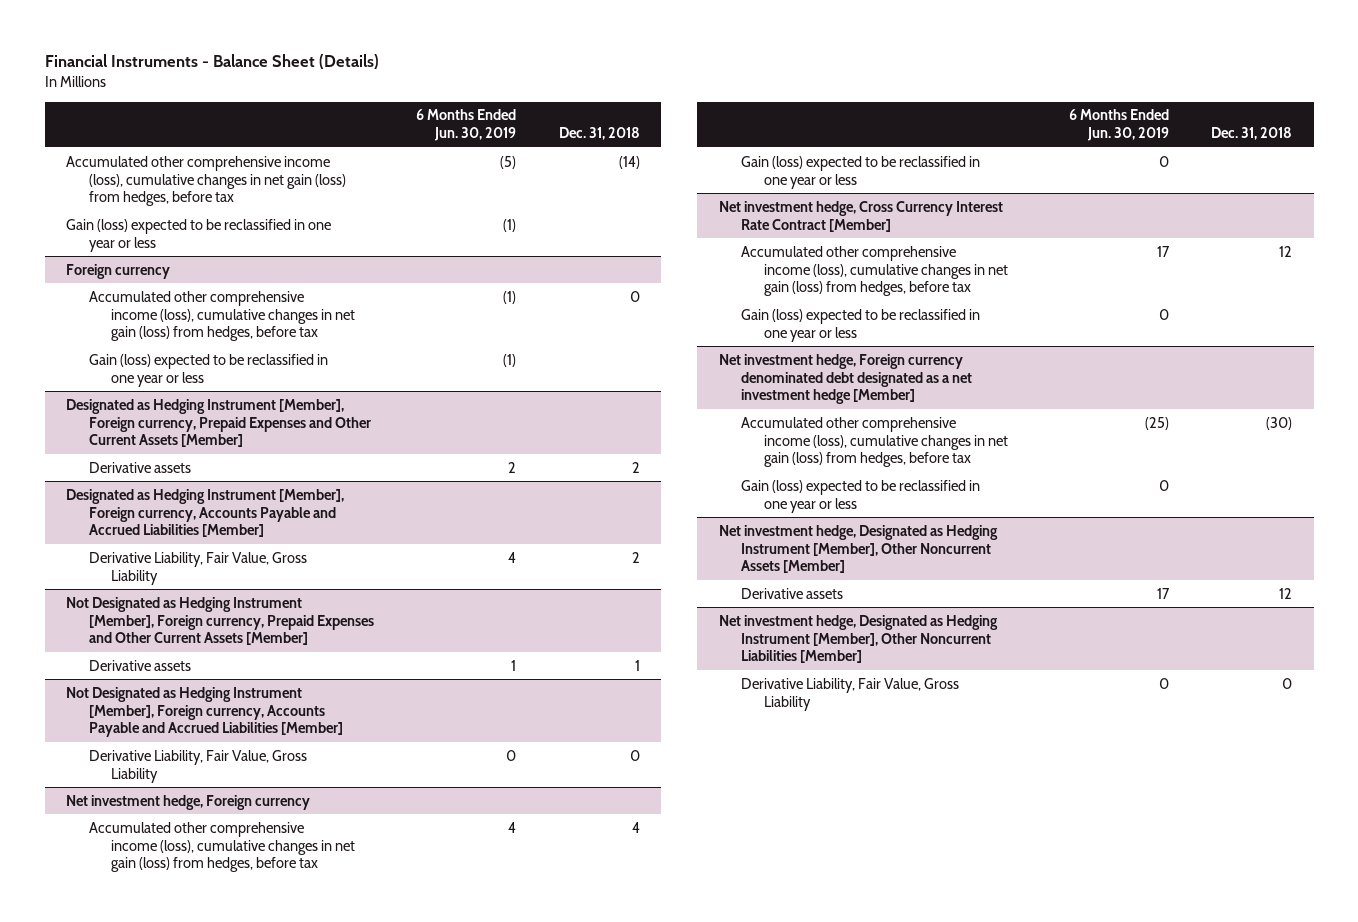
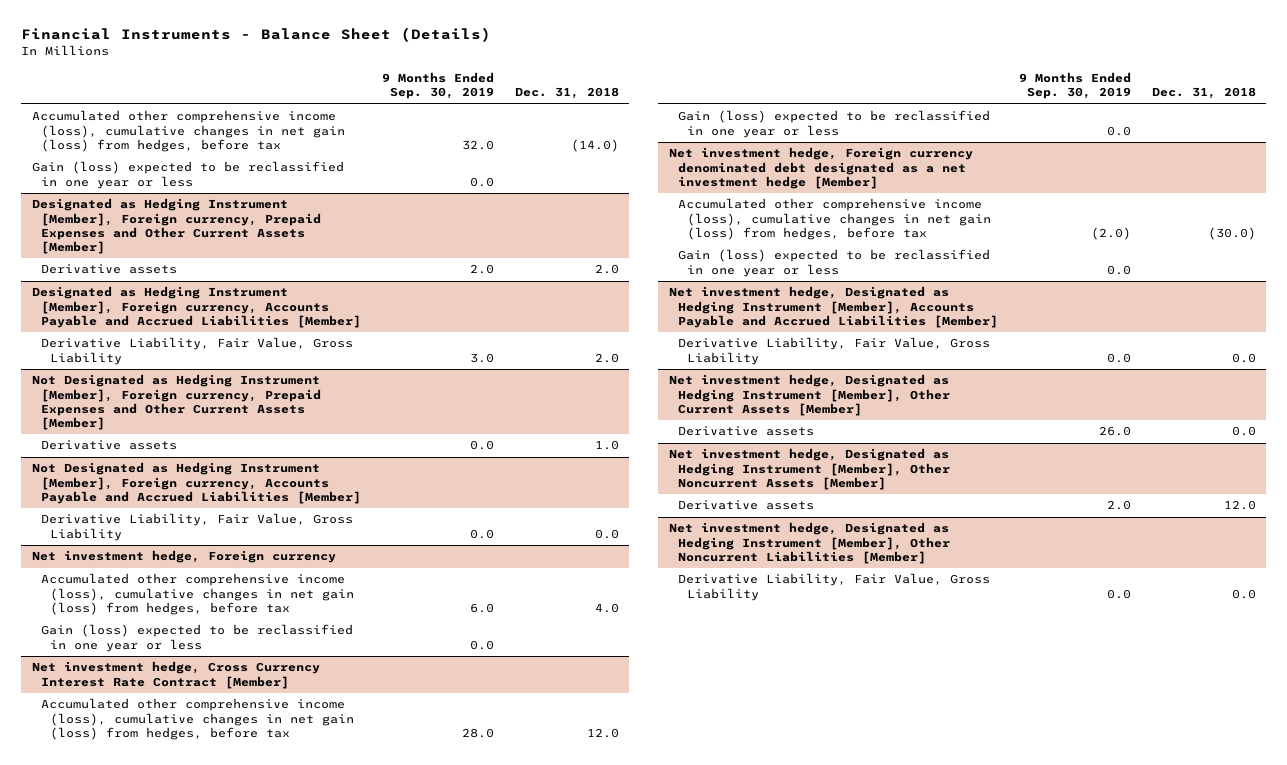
- | 6 Months Ended Jun. 30, 2019 | Dec. 31, 2018
+ | 9 Months Ended Sep. 30, 2019 | Dec. 31, 2018
- Accumulated other comprehensive income (loss), cumulative changes in net gain (loss) from hedges, before tax | (5) | (14)
- Gain (loss) expected to be reclassified in one year or less | (1) |
- Foreign currency
- Accumulated other comprehensive income (loss), cumulative changes in net gain (loss) from hedges, before tax | (1) | 0
+ Accumulated other comprehensive income (loss), cumulative changes in net gain (loss) from hedges, before tax | 32.0 | (14.0)
@ Designated as Hedging Instrument [Member], Foreign currency, Prepaid Expenses and Other Current Assets [Member]
- Derivative assets | 2 | 2
+ Derivative assets | 2.0 | 2.0
@ Designated as Hedging Instrument [Member], Foreign currency, Accounts Payable and Accrued Liabilities [Member]
- Derivative Liability, Fair Value, Gross Liability | 4 | 2
+ Derivative Liability, Fair Value, Gross Liability | 3.0 | 2.0
@ Not Designated as Hedging Instrument [Member], Foreign currency, Prepaid Expenses and Other Current Assets [Member]
- Derivative assets | 1 | 1
+ Derivative assets | 0.0 | 1.0
@ Not Designated as Hedging Instrument [Member], Foreign currency, Accounts Payable and Accrued Liabilities [Member]
- Derivative Liability, Fair Value, Gross Liability | 0 | 0
+ Derivative Liability, Fair Value, Gross Liability | 0.0 | 0.0
@ Net investment hedge, Foreign currency
- Accumulated other comprehensive income (loss), cumulative changes in net gain (loss) from hedges, before tax | 4 | 4
+ Accumulated other comprehensive income (loss), cumulative changes in net gain (loss) from hedges, before tax | 6.0 | 4.0
@ Net investment hedge, Cross Currency Interest Rate Contract [Member]
- Accumulated other comprehensive income (loss), cumulative changes in net gain (loss) from hedges, before tax | 17 | 12
+ Accumulated other comprehensive income (loss), cumulative changes in net gain (loss) from hedges, before tax | 28.0 | 12.0
@ Net investment hedge, Foreign currency denominated debt designated as a net investment hedge [Member]
- Accumulated other comprehensive income (loss), cumulative changes in net gain (loss) from hedges, before tax | (25) | (30)
+ Accumulated other comprehensive income (loss), cumulative changes in net gain (loss) from hedges, before tax | (2.0) | (30.0)
+ Net investment hedge, Designated as Hedging Instrument [Member], Accounts Payable and Accrued Liabilities [Member]
+ Derivative Liability, Fair Value, Gross Liability | 0.0 | 0.0
+ Net investment hedge, Designated as Hedging Instrument [Member], Other Current Assets [Member]
+ Derivative assets | 26.0 | 0.0
@ Net investment hedge, Designated as Hedging Instrument [Member], Other Noncurrent Assets [Member]
- Derivative assets | 17 | 12
+ Derivative assets | 2.0 | 12.0
@ Net investment hedge, Designated as Hedging Instrument [Member], Other Noncurrent Liabilities [Member]
- Derivative Liability, Fair Value, Gross Liability | 0 | 0
+ Derivative Liability, Fair Value, Gross Liability | 0.0 | 0.0

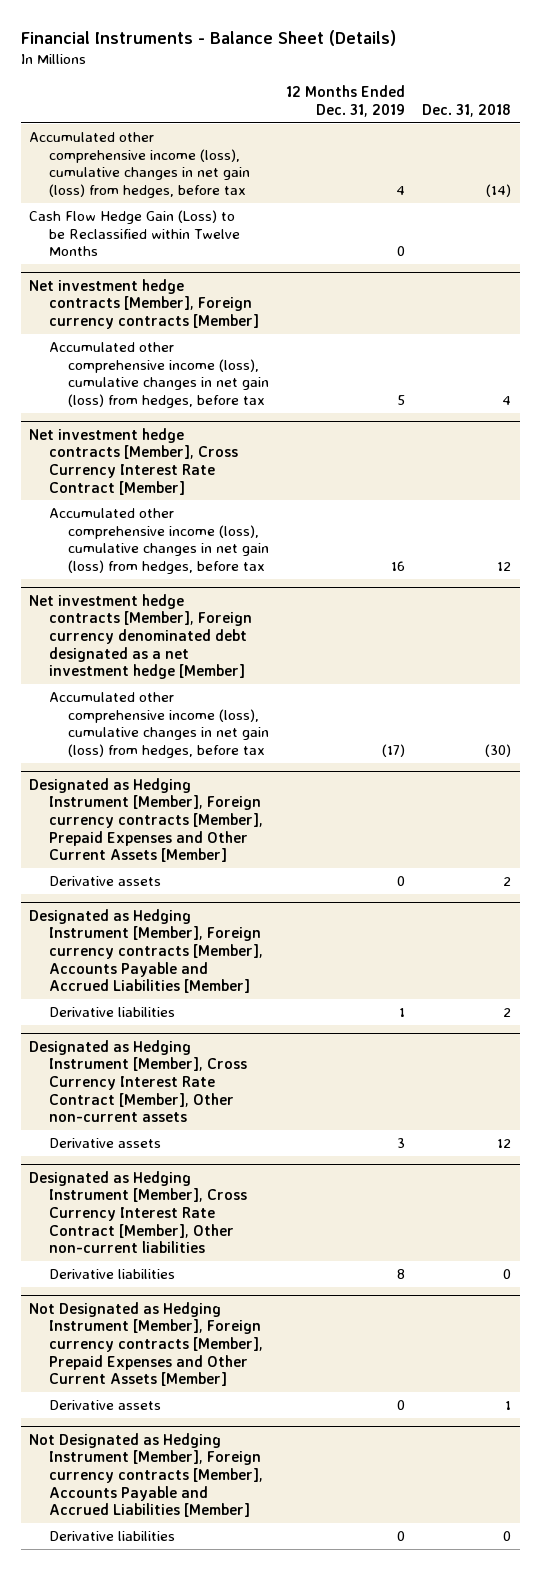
- | 9 Months Ended Sep. 30, 2019 | Dec. 31, 2018
+ | 12 Months Ended Dec. 31, 2019 | Dec. 31, 2018
- Accumulated other comprehensive income (loss), cumulative changes in net gain (loss) from hedges, before tax | 32.0 | (14.0)
- Gain (loss) expected to be reclassified in one year or less | 0.0 |
- Designated as Hedging Instrument [Member], Foreign currency, Prepaid Expenses and Other Current Assets [Member]
- Derivative assets | 2.0 | 2.0
- Designated as Hedging Instrument [Member], Foreign currency, Accounts Payable and Accrued Liabilities [Member]
- Derivative Liability, Fair Value, Gross Liability | 3.0 | 2.0
- Not Designated as Hedging Instrument [Member], Foreign currency, Prepaid Expenses and Other Current Assets [Member]
- Derivative assets | 0.0 | 1.0
- Not Designated as Hedging Instrument [Member], Foreign currency, Accounts Payable and Accrued Liabilities [Member]
- Derivative Liability, Fair Value, Gross Liability | 0.0 | 0.0
- Net investment hedge, Foreign currency
- Accumulated other comprehensive income (loss), cumulative changes in net gain (loss) from hedges, before tax | 6.0 | 4.0
- Gain (loss) expected to be reclassified in one year or less | 0.0 |
- Net investment hedge, Cross Currency Interest Rate Contract [Member]
- Accumulated other comprehensive income (loss), cumulative changes in net gain (loss) from hedges, before tax | 28.0 | 12.0
- Gain (loss) expected to be reclassified in one year or less | 0.0 |
- Net investment hedge, Foreign currency denominated debt designated as a net investment hedge [Member]
- Accumulated other comprehensive income (loss), cumulative changes in net gain (loss) from hedges, before tax | (2.0) | (30.0)
- Gain (loss) expected to be reclassified in one year or less | 0.0 |
- Net investment hedge, Designated as Hedging Instrument [Member], Accounts Payable and Accrued Liabilities [Member]
- Derivative Liability, Fair Value, Gross Liability | 0.0 | 0.0
- Net investment hedge, Designated as Hedging Instrument [Member], Other Current Assets [Member]
- Derivative assets | 26.0 | 0.0
- Net investment hedge, Designated as Hedging Instrument [Member], Other Noncurrent Assets [Member]
- Derivative assets | 2.0 | 12.0
- Net investment hedge, Designated as Hedging Instrument [Member], Other Noncurrent Liabilities [Member]
- Derivative Liability, Fair Value, Gross Liability | 0.0 | 0.0
+ Accumulated other comprehensive income (loss), cumulative changes in net gain (loss) from hedges, before tax | 4 | (14)
+ Cash Flow Hedge Gain (Loss) to be Reclassified within Twelve Months | 0 |
+ Net investment hedge contracts [Member], Foreign currency contracts [Member]
+ Accumulated other comprehensive income (loss), cumulative changes in net gain (loss) from hedges, before tax | 5 | 4
+ Net investment hedge contracts [Member], Cross Currency Interest Rate Contract [Member]
+ Accumulated other comprehensive income (loss), cumulative changes in net gain (loss) from hedges, before tax | 16 | 12
+ Net investment hedge contracts [Member], Foreign currency denominated debt designated as a net investment hedge [Member]
+ Accumulated other comprehensive income (loss), cumulative changes in net gain (loss) from hedges, before tax | (17) | (30)
+ Designated as Hedging Instrument [Member], Foreign currency contracts [Member], Prepaid Expenses and Other Current Assets [Member]
+ Derivative assets | 0 | 2
+ Designated as Hedging Instrument [Member], Foreign currency contracts [Member], Accounts Payable and Accrued Liabilities [Member]
+ Derivative liabilities | 1 | 2
+ Designated as Hedging Instrument [Member], Cross Currency Interest Rate Contract [Member], Other non-current assets
+ Derivative assets | 3 | 12
+ Designated as Hedging Instrument [Member], Cross Currency Interest Rate Contract [Member], Other non-current liabilities
+ Derivative liabilities | 8 | 0
+ Not Designated as Hedging Instrument [Member], Foreign currency contracts [Member], Prepaid Expenses and Other Current Assets [Member]
+ Derivative assets | 0 | 1
+ Not Designated as Hedging Instrument [Member], Foreign currency contracts [Member], Accounts Payable and Accrued Liabilities [Member]
+ Derivative liabilities | 0 | 0

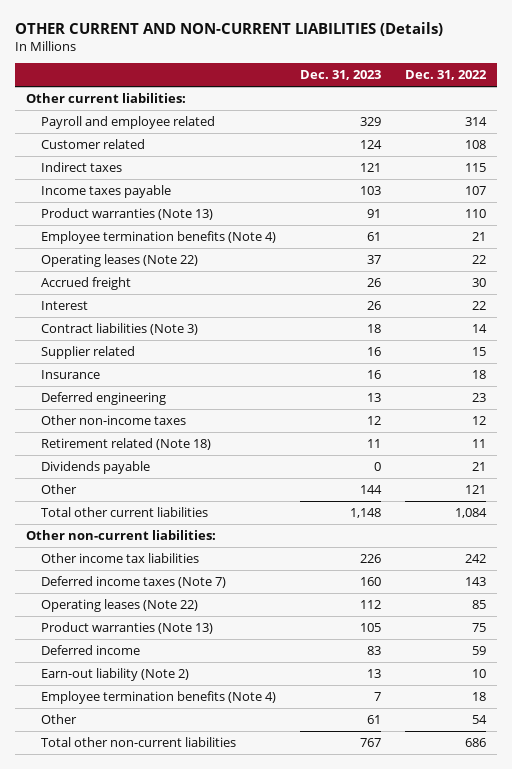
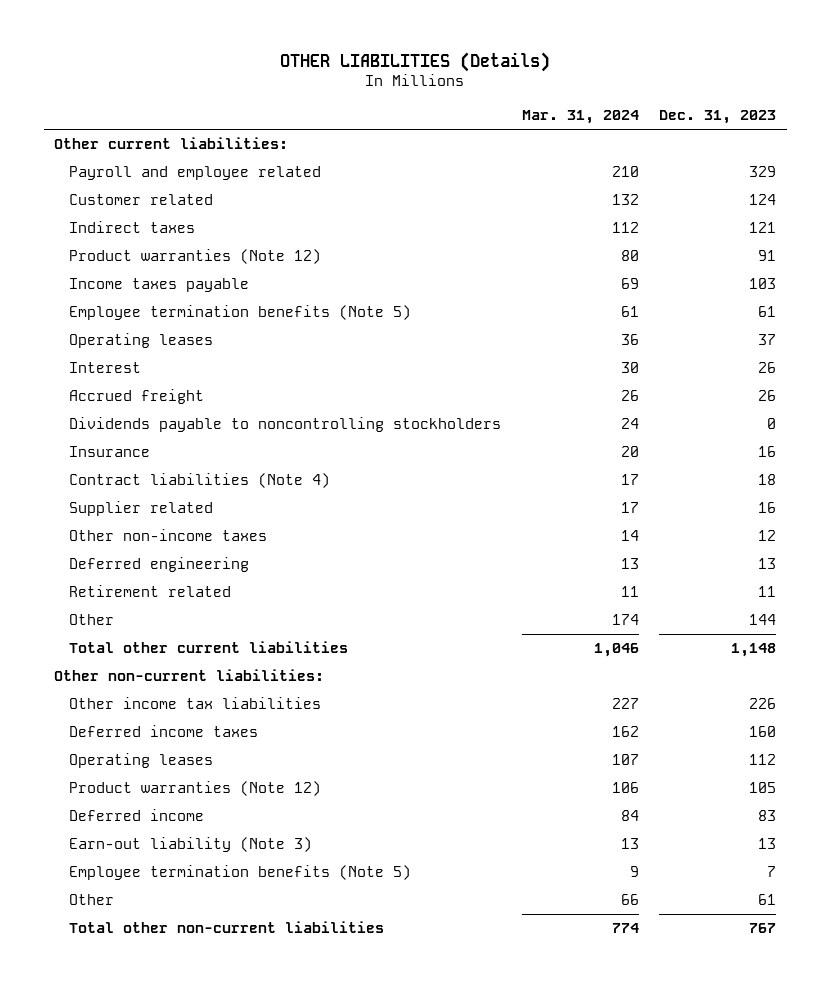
- OTHER CURRENT AND NON-CURRENT LIABILITIES (Details)
+ OTHER LIABILITIES (Details)
- | Dec. 31, 2023 | Dec. 31, 2022
+ | Mar. 31, 2024 | Dec. 31, 2023
+ Product warranties (Note 12) | 80 | 91
- Product warranties (Note 13) | 91 | 110
- Employee termination benefits (Note 4) | 61 | 21
- Operating leases (Note 22) | 37 | 22
+ Employee termination benefits (Note 5) | 61 | 61
+ Operating leases | 36 | 37
- Contract liabilities (Note 3) | 18 | 14
moved down: Accrued freight | 26 | 26
+ Dividends payable to noncontrolling stockholders | 24 | 0
+ Contract liabilities (Note 4) | 17 | 18
moved down: Supplier related | 17 | 16
- Retirement related (Note 18) | 11 | 11
- Dividends payable | 0 | 21
moved down: Deferred engineering | 13 | 13
+ Retirement related | 11 | 11
- Deferred income taxes (Note 7) | 160 | 143
- Operating leases (Note 22) | 112 | 85
- Product warranties (Note 13) | 105 | 75
+ Deferred income taxes | 162 | 160
+ Operating leases | 107 | 112
+ Product warranties (Note 12) | 106 | 105
- Earn-out liability (Note 2) | 13 | 10
- Employee termination benefits (Note 4) | 7 | 18
+ Earn-out liability (Note 3) | 13 | 13
+ Employee termination benefits (Note 5) | 9 | 7

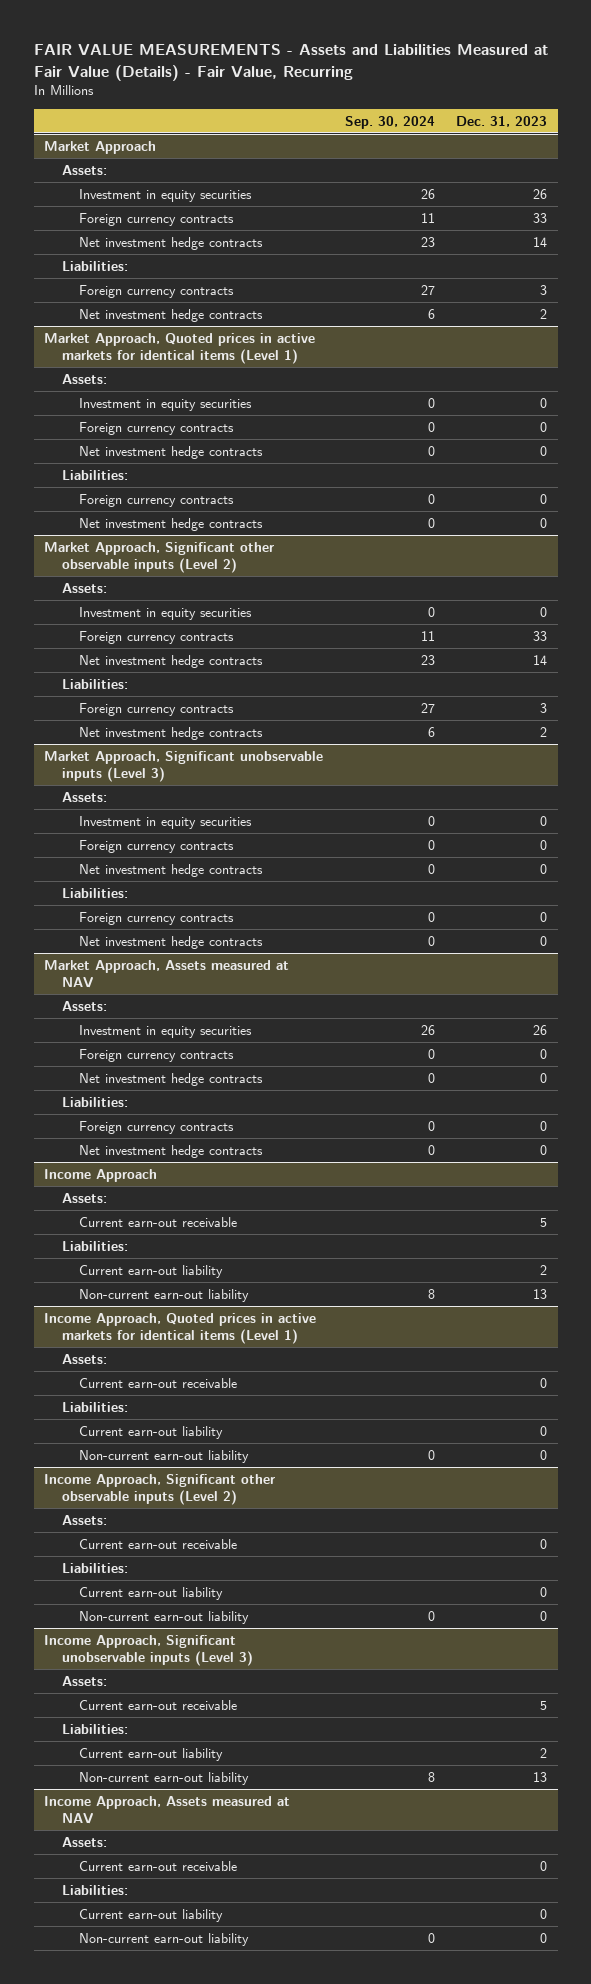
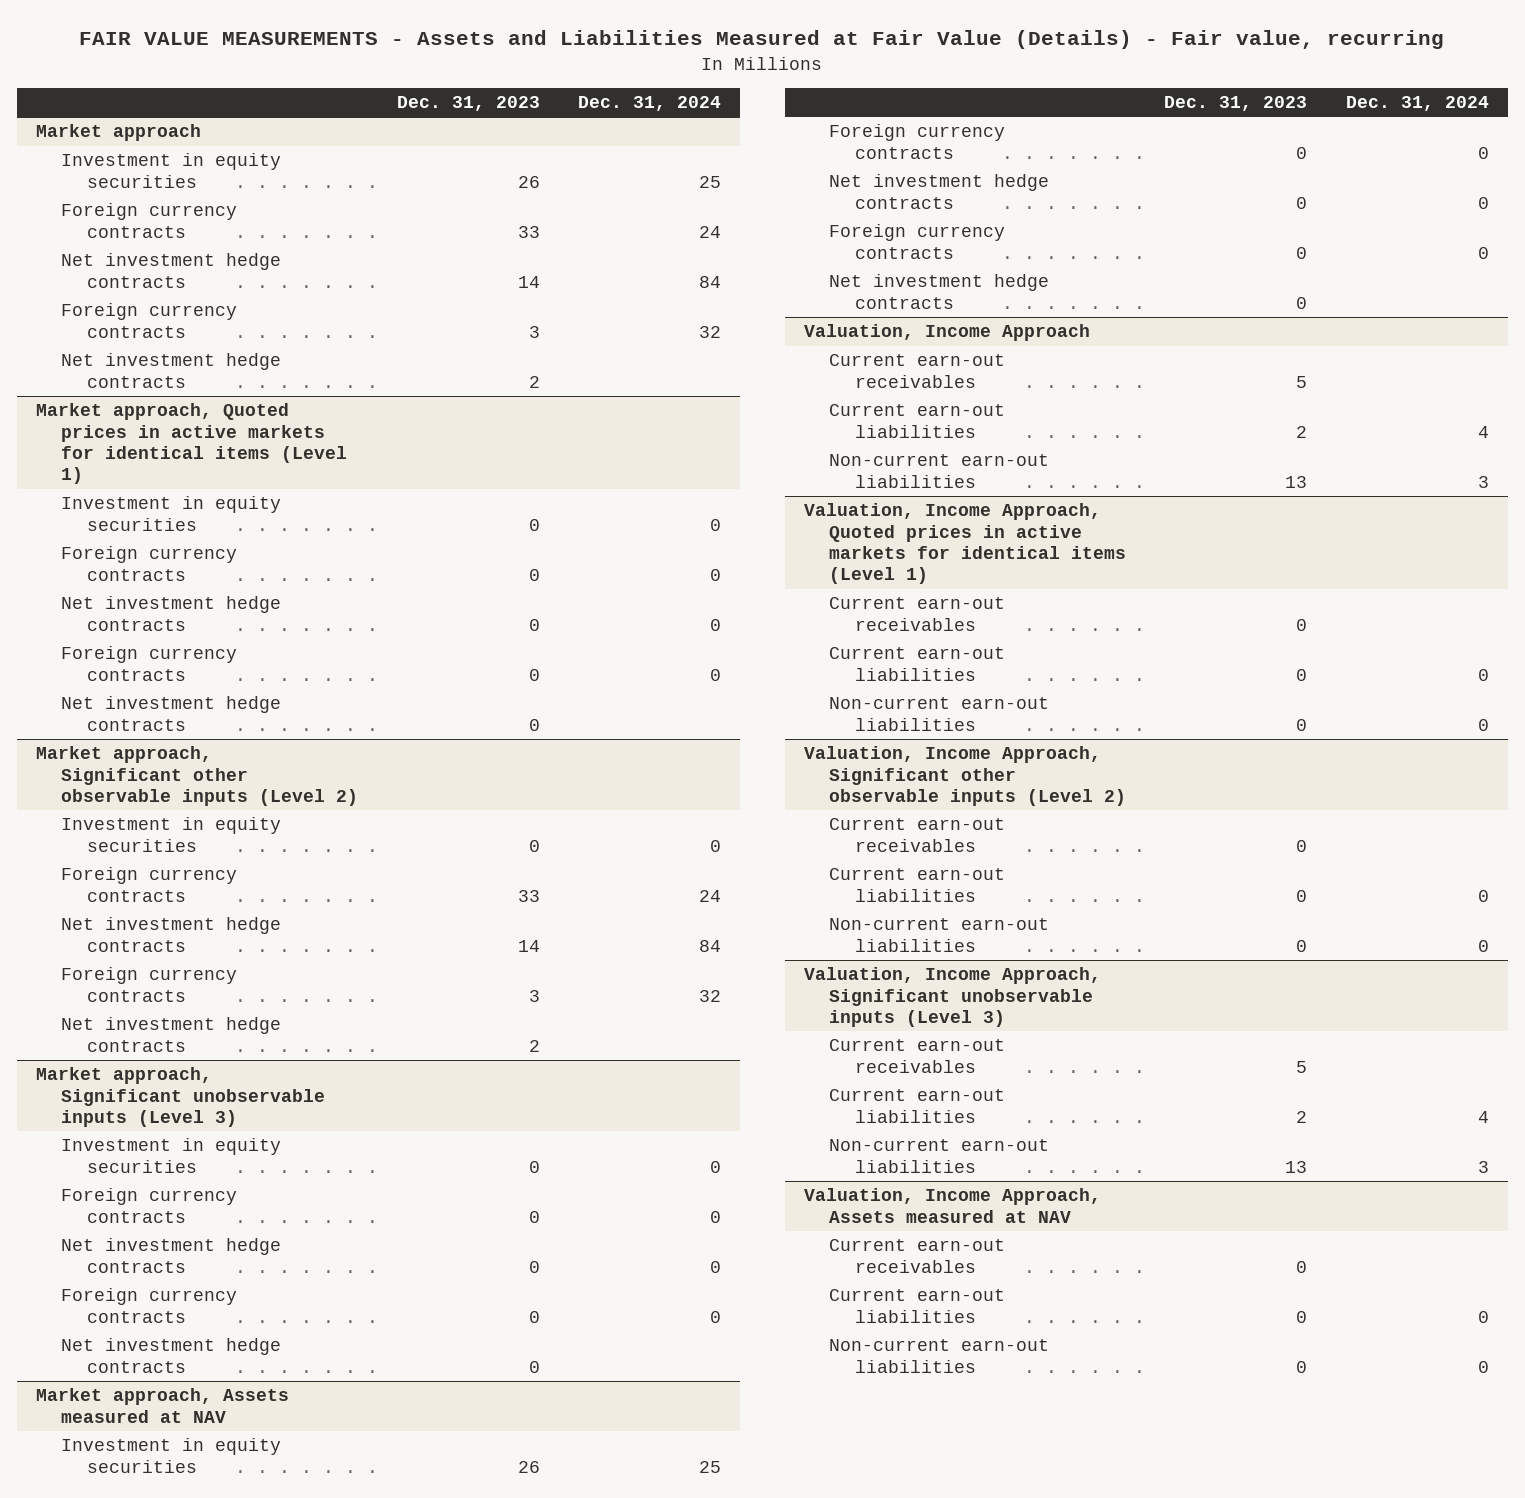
- FAIR VALUE MEASUREMENTS - Assets and Liabilities Measured at Fair Value (Details) - Fair Value, Recurring
+ FAIR VALUE MEASUREMENTS - Assets and Liabilities Measured at Fair Value (Details) - Fair value, recurring
- | Sep. 30, 2024 | Dec. 31, 2023
+ | Dec. 31, 2023 | Dec. 31, 2024
- Market Approach
- Assets:
+ Market approach
- Liabilities:
- Market Approach, Quoted prices in active markets for identical items (Level 1)
- Assets:
+ Market approach, Quoted prices in active markets for identical items (Level 1)
- Liabilities:
- Market Approach, Significant other observable inputs (Level 2)
- Assets:
+ Market approach, Significant other observable inputs (Level 2)
- Liabilities:
- Market Approach, Significant unobservable inputs (Level 3)
- Assets:
+ Market approach, Significant unobservable inputs (Level 3)
- Liabilities:
- Market Approach, Assets measured at NAV
- Assets:
+ Market approach, Assets measured at NAV
- Liabilities:
- Income Approach
- Assets:
- Current earn-out receivable | | 5
- Liabilities:
- Current earn-out liability | | 2
- Non-current earn-out liability | 8 | 13
- Income Approach, Quoted prices in active markets for identical items (Level 1)
- Assets:
- Current earn-out receivable | | 0
- Liabilities:
- Current earn-out liability | | 0
- Non-current earn-out liability | 0 | 0
- Income Approach, Significant other observable inputs (Level 2)
- Assets:
- Current earn-out receivable | | 0
- Liabilities:
- Current earn-out liability | | 0
- Non-current earn-out liability | 0 | 0
- Income Approach, Significant unobservable inputs (Level 3)
- Assets:
- Current earn-out receivable | | 5
- Liabilities:
- Current earn-out liability | | 2
- Non-current earn-out liability | 8 | 13
- Income Approach, Assets measured at NAV
- Assets:
- Current earn-out receivable | | 0
- Liabilities:
- Current earn-out liability | | 0
- Non-current earn-out liability | 0 | 0
+ Valuation, Income Approach
+ Current earn-out receivables | 5 |
+ Current earn-out liabilities | 2 | 4
+ Non-current earn-out liabilities | 13 | 3
+ Valuation, Income Approach, Quoted prices in active markets for identical items (Level 1)
+ Current earn-out receivables | 0 |
+ Current earn-out liabilities | 0 | 0
+ Non-current earn-out liabilities | 0 | 0
+ Valuation, Income Approach, Significant other observable inputs (Level 2)
+ Current earn-out receivables | 0 |
+ Current earn-out liabilities | 0 | 0
+ Non-current earn-out liabilities | 0 | 0
+ Valuation, Income Approach, Significant unobservable inputs (Level 3)
+ Current earn-out receivables | 5 |
+ Current earn-out liabilities | 2 | 4
+ Non-current earn-out liabilities | 13 | 3
+ Valuation, Income Approach, Assets measured at NAV
+ Current earn-out receivables | 0 |
+ Current earn-out liabilities | 0 | 0
+ Non-current earn-out liabilities | 0 | 0

